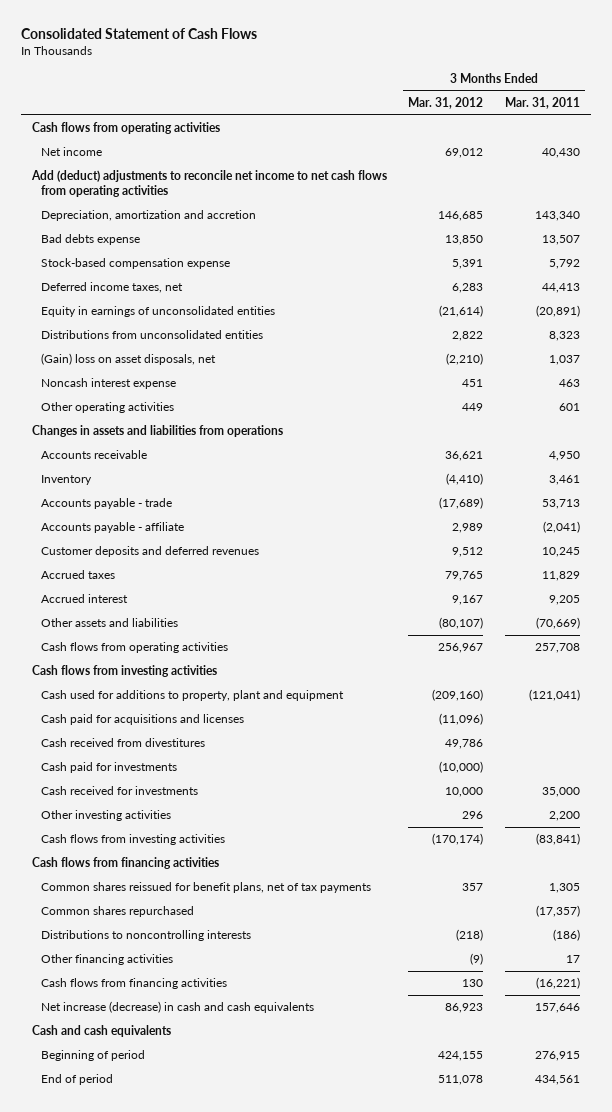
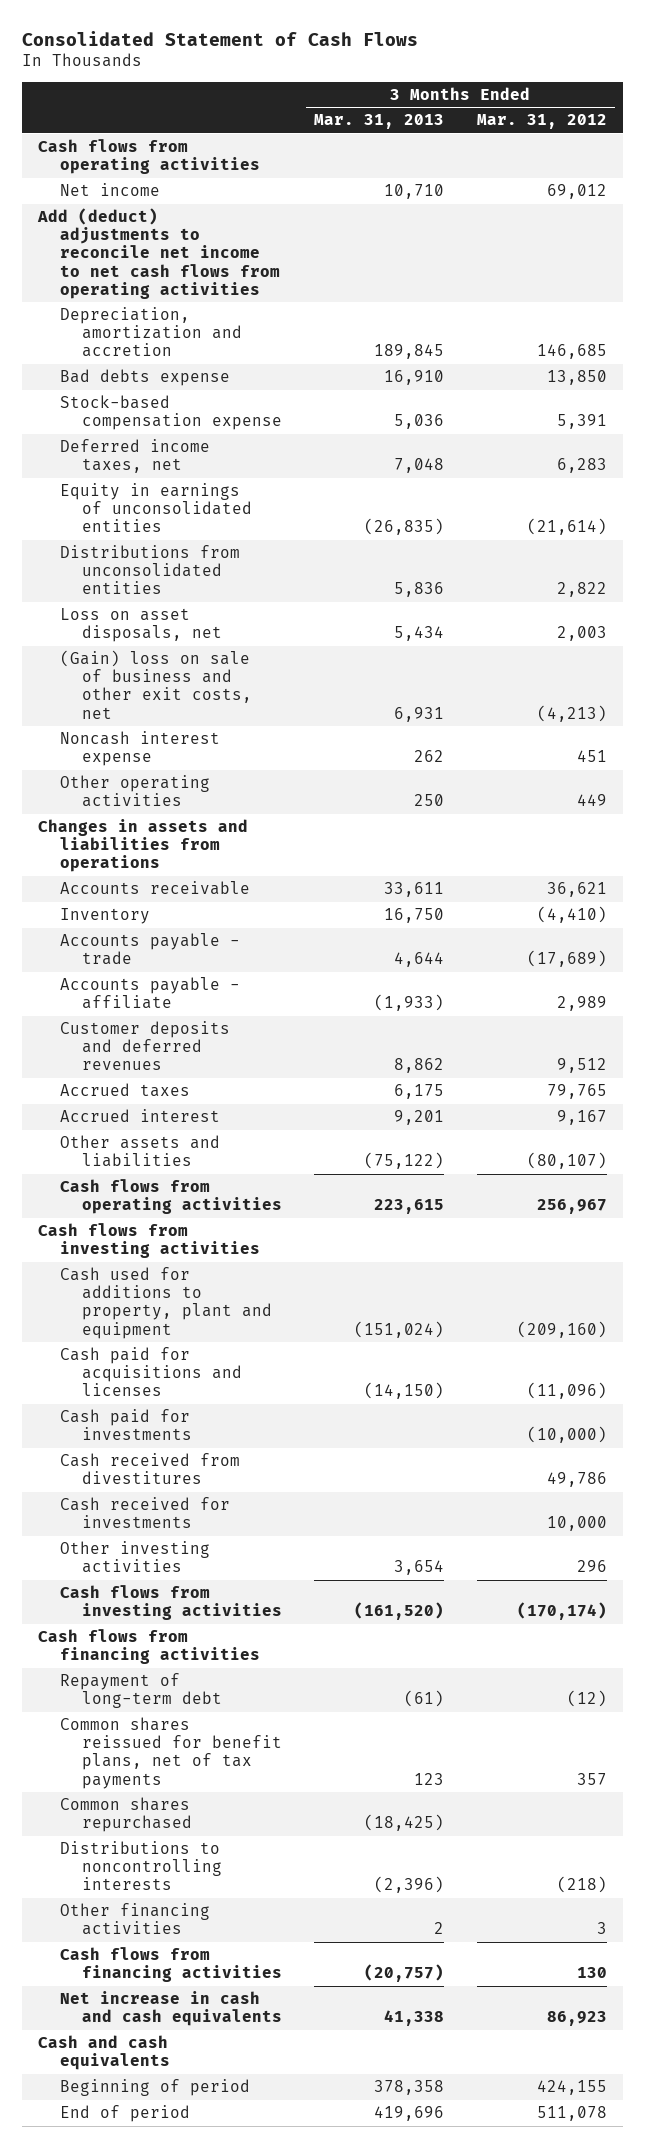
- | 3 Months Ended Mar. 31, 2012 | 3 Months Ended Mar. 31, 2011
+ | 3 Months Ended Mar. 31, 2013 | 3 Months Ended Mar. 31, 2012
- (Gain) loss on asset disposals, net | (2,210) | 1,037
+ Loss on asset disposals, net | 5,434 | 2,003
+ (Gain) loss on sale of business and other exit costs, net | 6,931 | (4,213)
moved down: Cash received from divestitures | | 49,786
+ Repayment of long-term debt | (61) | (12)
- Other financing activities | (9) | 17
+ Other financing activities | 2 | 3
- Net increase (decrease) in cash and cash equivalents | 86,923 | 157,646
+ Net increase in cash and cash equivalents | 41,338 | 86,923

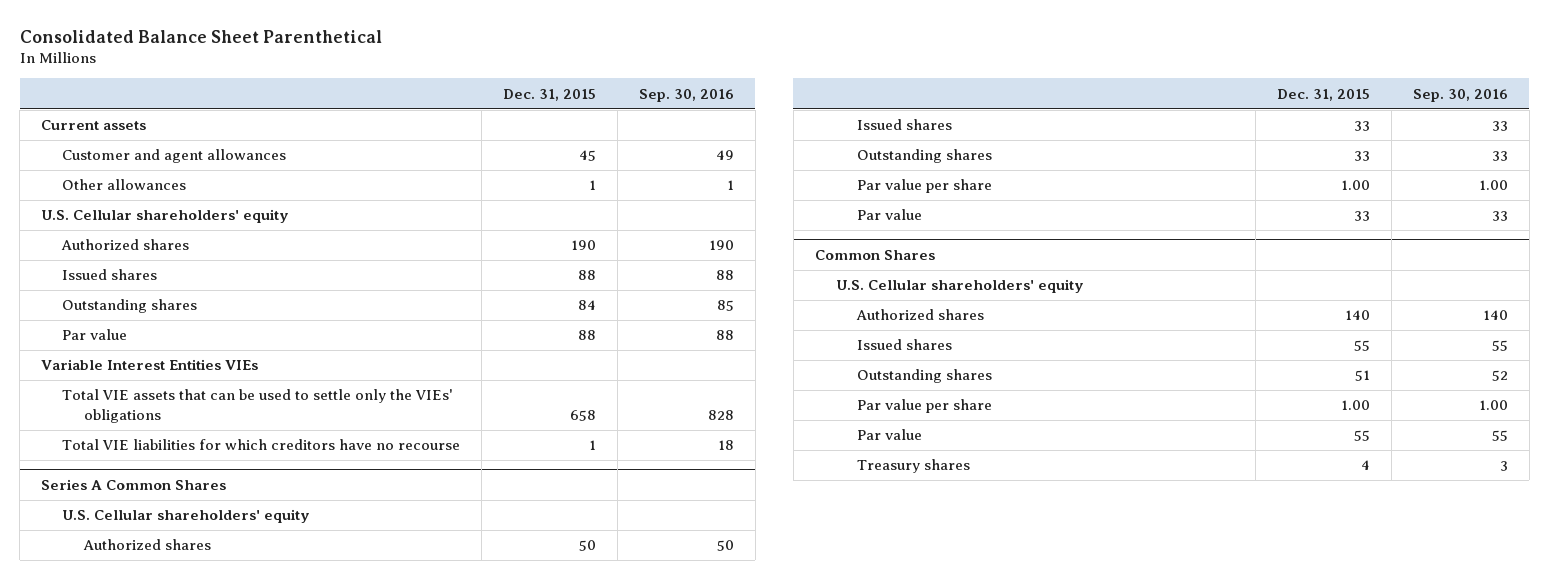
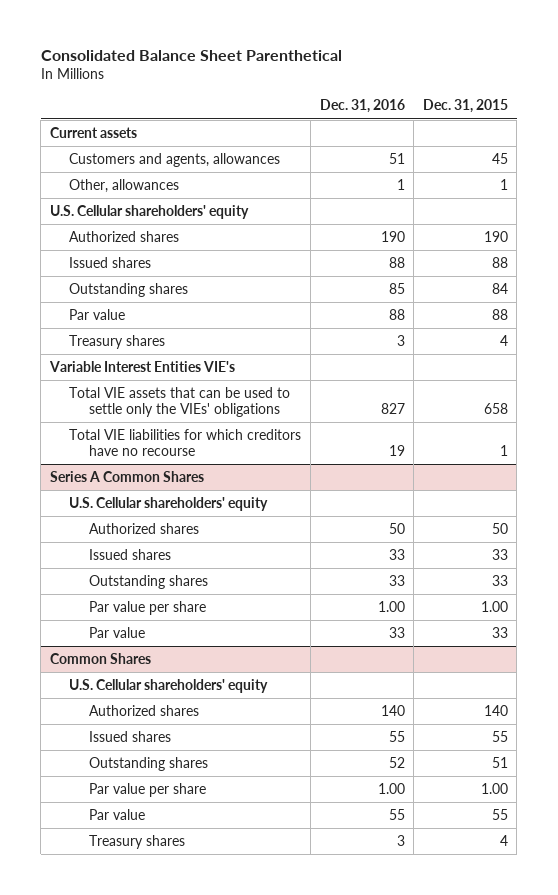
- | Dec. 31, 2015 | Sep. 30, 2016
+ | Dec. 31, 2016 | Dec. 31, 2015
- Customer and agent allowances | 45 | 49
- Other allowances | 1 | 1
+ Customers and agents, allowances | 51 | 45
+ Other, allowances | 1 | 1
- Variable Interest Entities VIEs
+ Treasury shares | 3 | 4
+ Variable Interest Entities VIE's

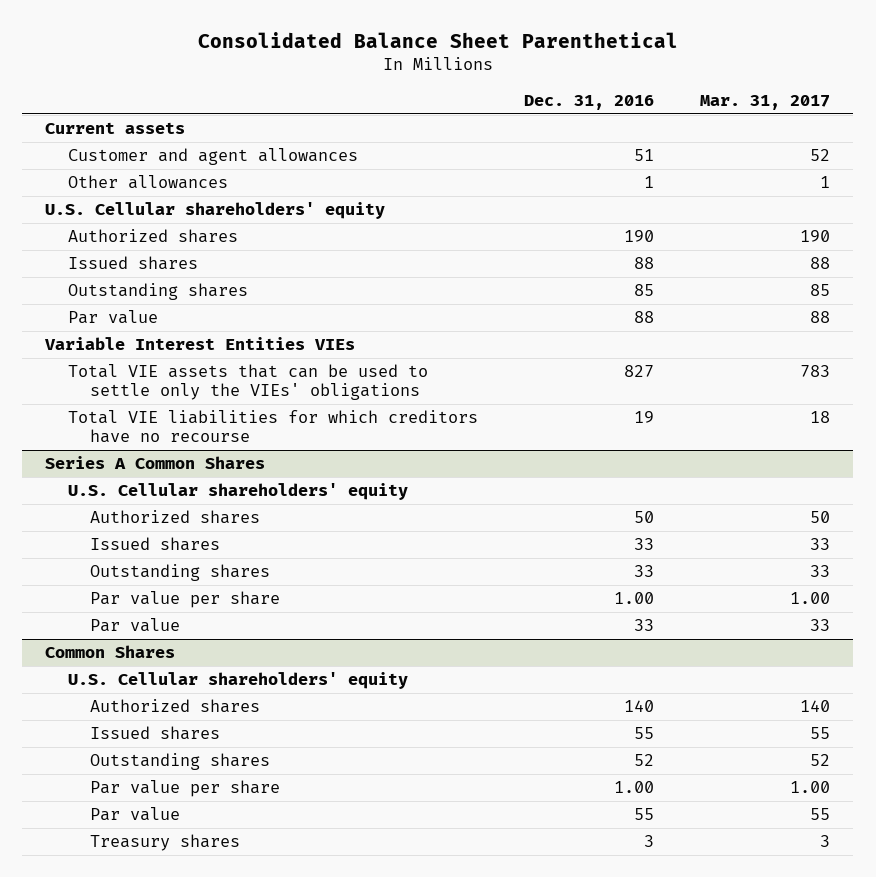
- | Dec. 31, 2016 | Dec. 31, 2015
+ | Dec. 31, 2016 | Mar. 31, 2017
- Customers and agents, allowances | 51 | 45
- Other, allowances | 1 | 1
+ Customer and agent allowances | 51 | 52
+ Other allowances | 1 | 1
- Treasury shares | 3 | 4
- Variable Interest Entities VIE's
+ Variable Interest Entities VIEs

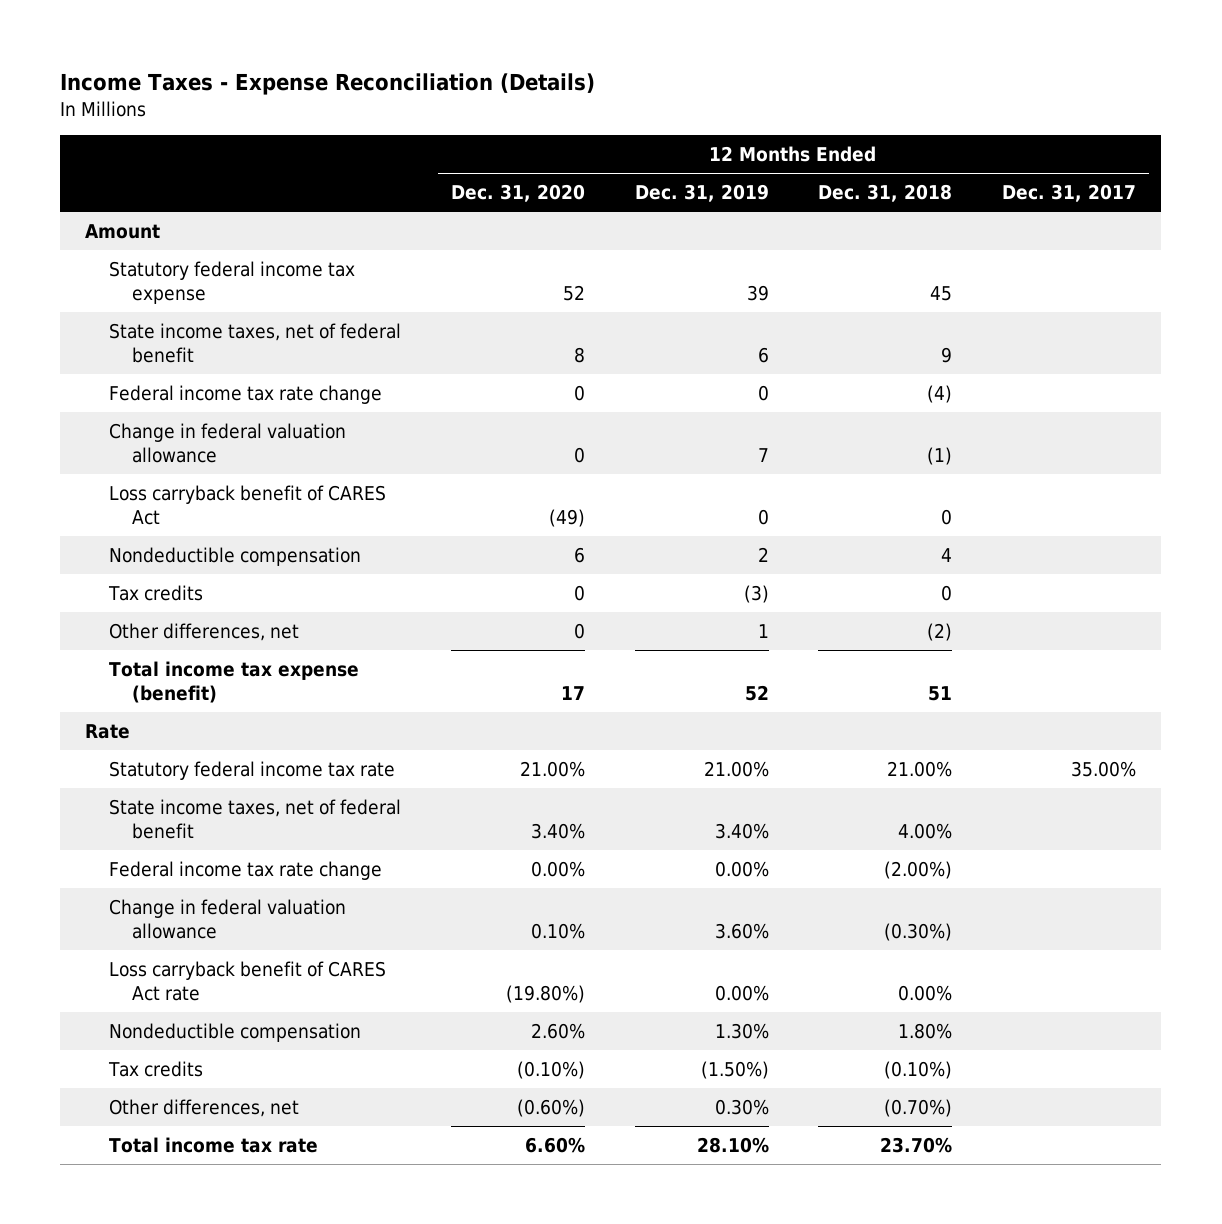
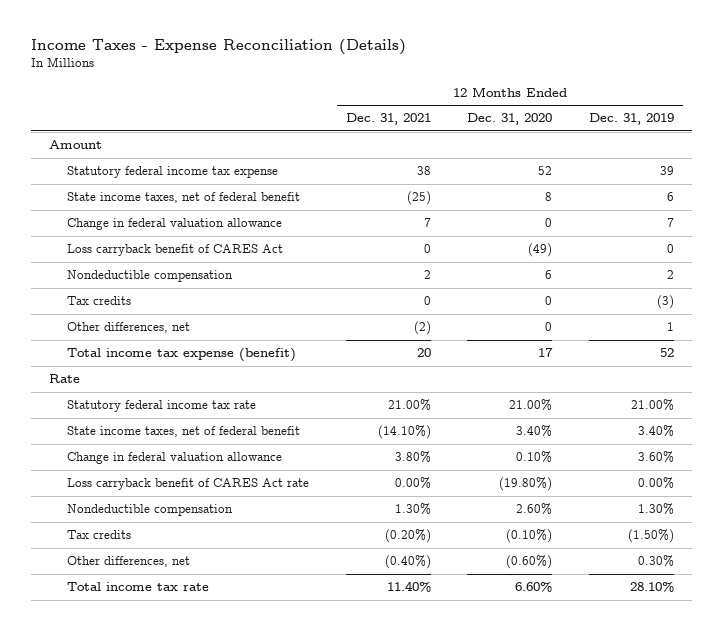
- | 12 Months Ended Dec. 31, 2020 | 12 Months Ended Dec. 31, 2019 | 12 Months Ended Dec. 31, 2018 | 12 Months Ended Dec. 31, 2017
+ | 12 Months Ended Dec. 31, 2021 | 12 Months Ended Dec. 31, 2020 | 12 Months Ended Dec. 31, 2019
- Federal income tax rate change | 0 | 0 | (4) |
- Federal income tax rate change | 0.00% | 0.00% | (2.00%) |

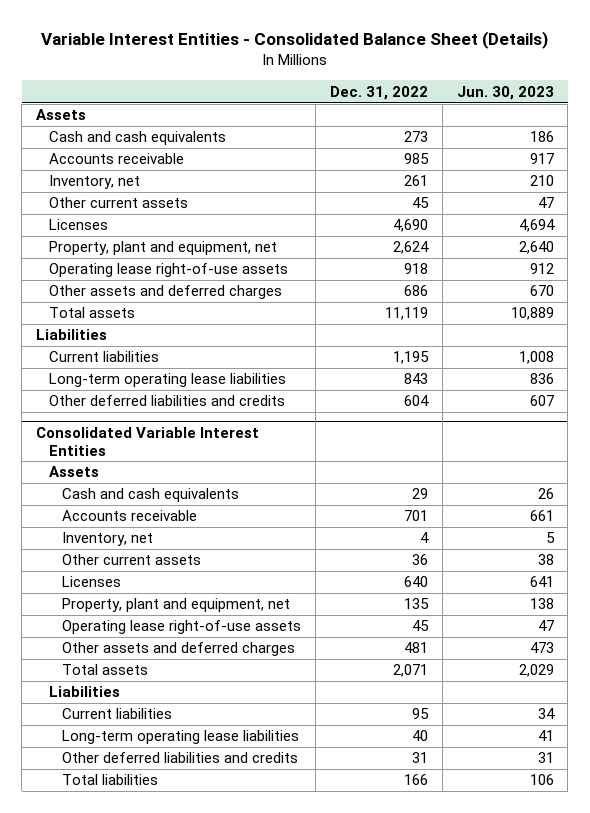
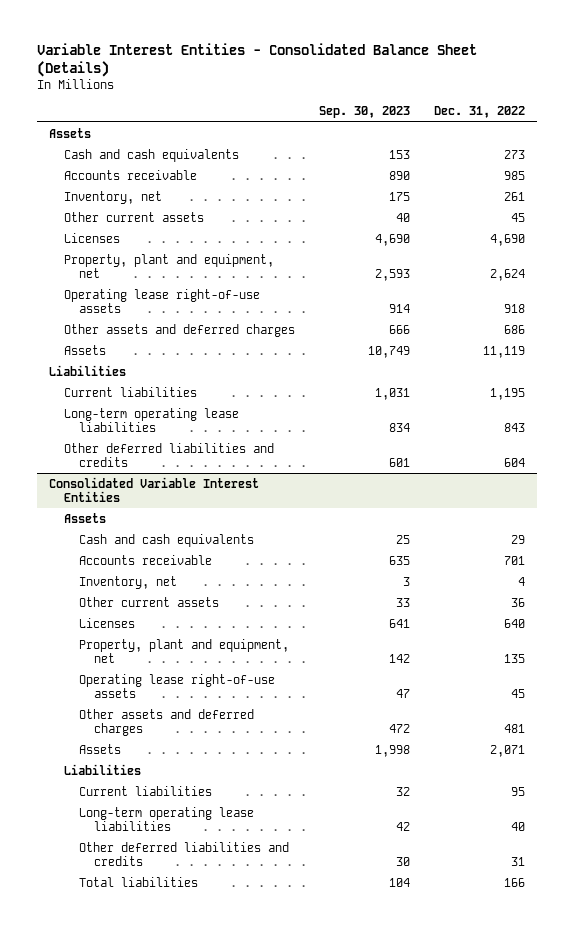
- | Dec. 31, 2022 | Jun. 30, 2023
+ | Sep. 30, 2023 | Dec. 31, 2022
- Total assets | 11,119 | 10,889
+ Assets | 10,749 | 11,119
@ Consolidated Variable Interest Entities
- Total assets | 2,071 | 2,029
+ Assets | 1,998 | 2,071

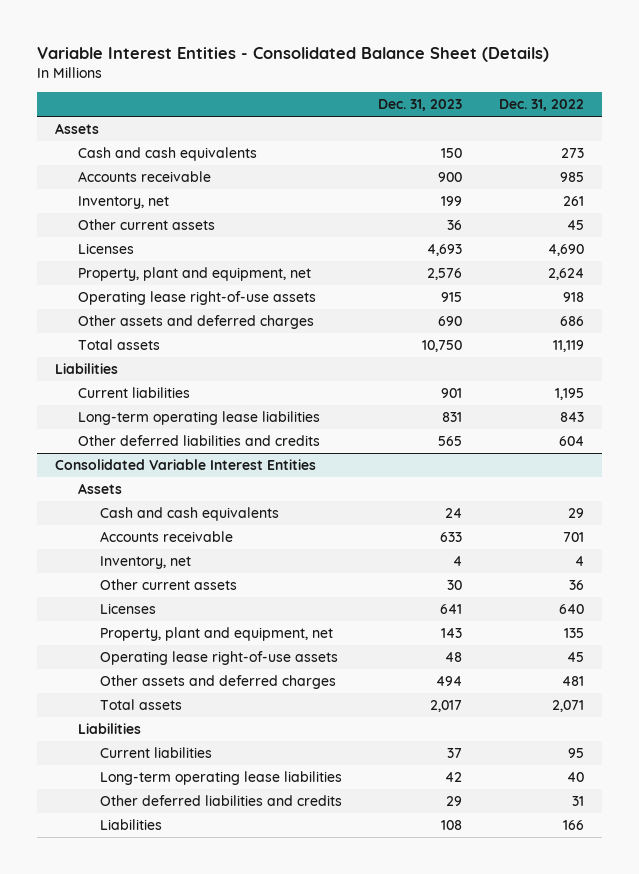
- | Sep. 30, 2023 | Dec. 31, 2022
+ | Dec. 31, 2023 | Dec. 31, 2022
- Assets | 10,749 | 11,119
+ Total assets | 10,750 | 11,119
@ Consolidated Variable Interest Entities
- Assets | 1,998 | 2,071
+ Total assets | 2,017 | 2,071
- Total liabilities | 104 | 166
+ Liabilities | 108 | 166

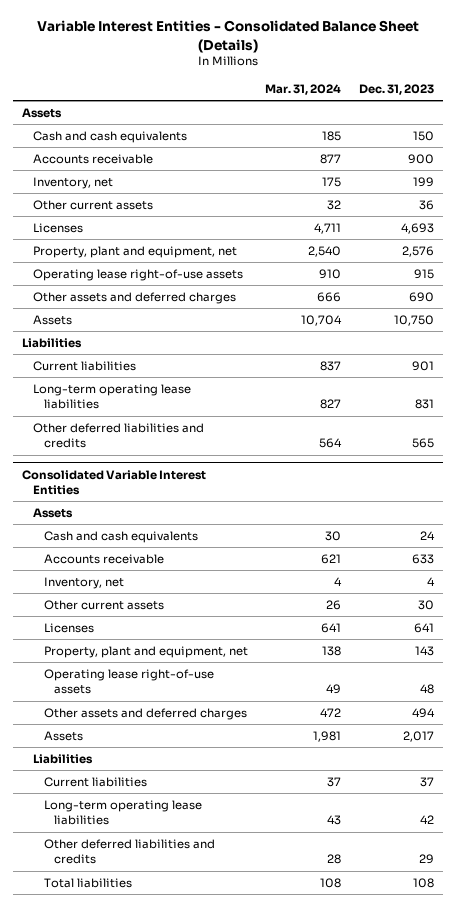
- | Dec. 31, 2023 | Dec. 31, 2022
+ | Mar. 31, 2024 | Dec. 31, 2023
- Total assets | 10,750 | 11,119
+ Assets | 10,704 | 10,750
@ Consolidated Variable Interest Entities
- Total assets | 2,017 | 2,071
+ Assets | 1,981 | 2,017
- Liabilities | 108 | 166
+ Total liabilities | 108 | 108

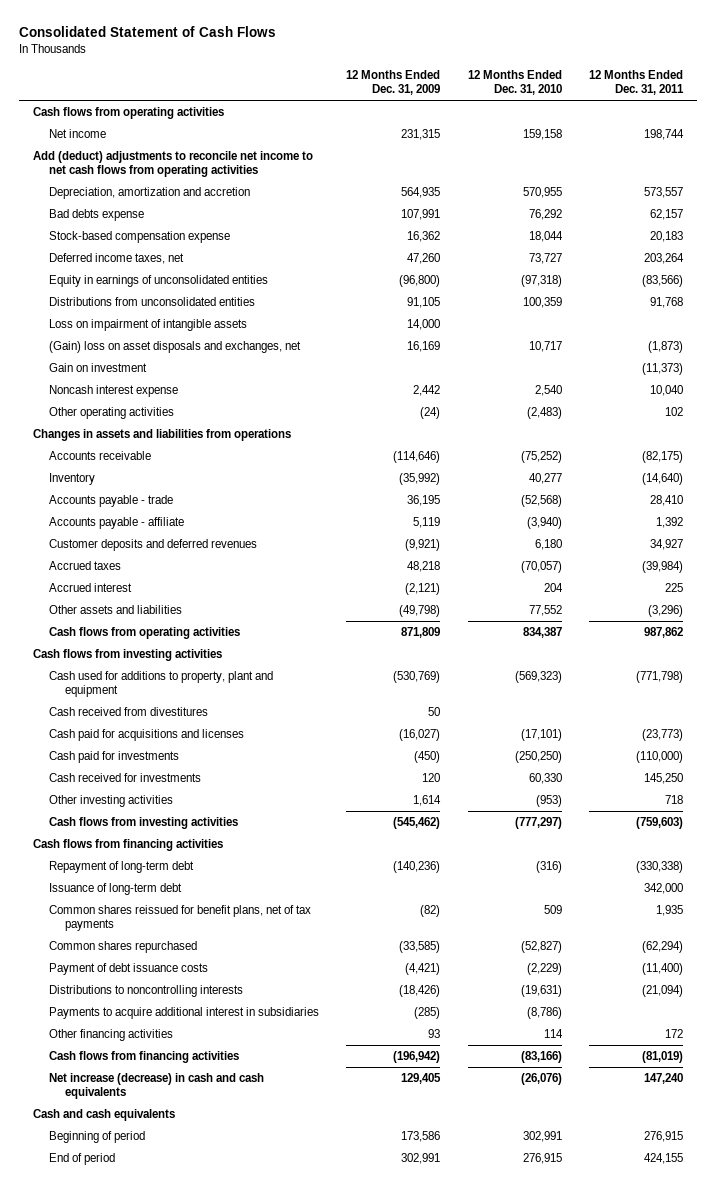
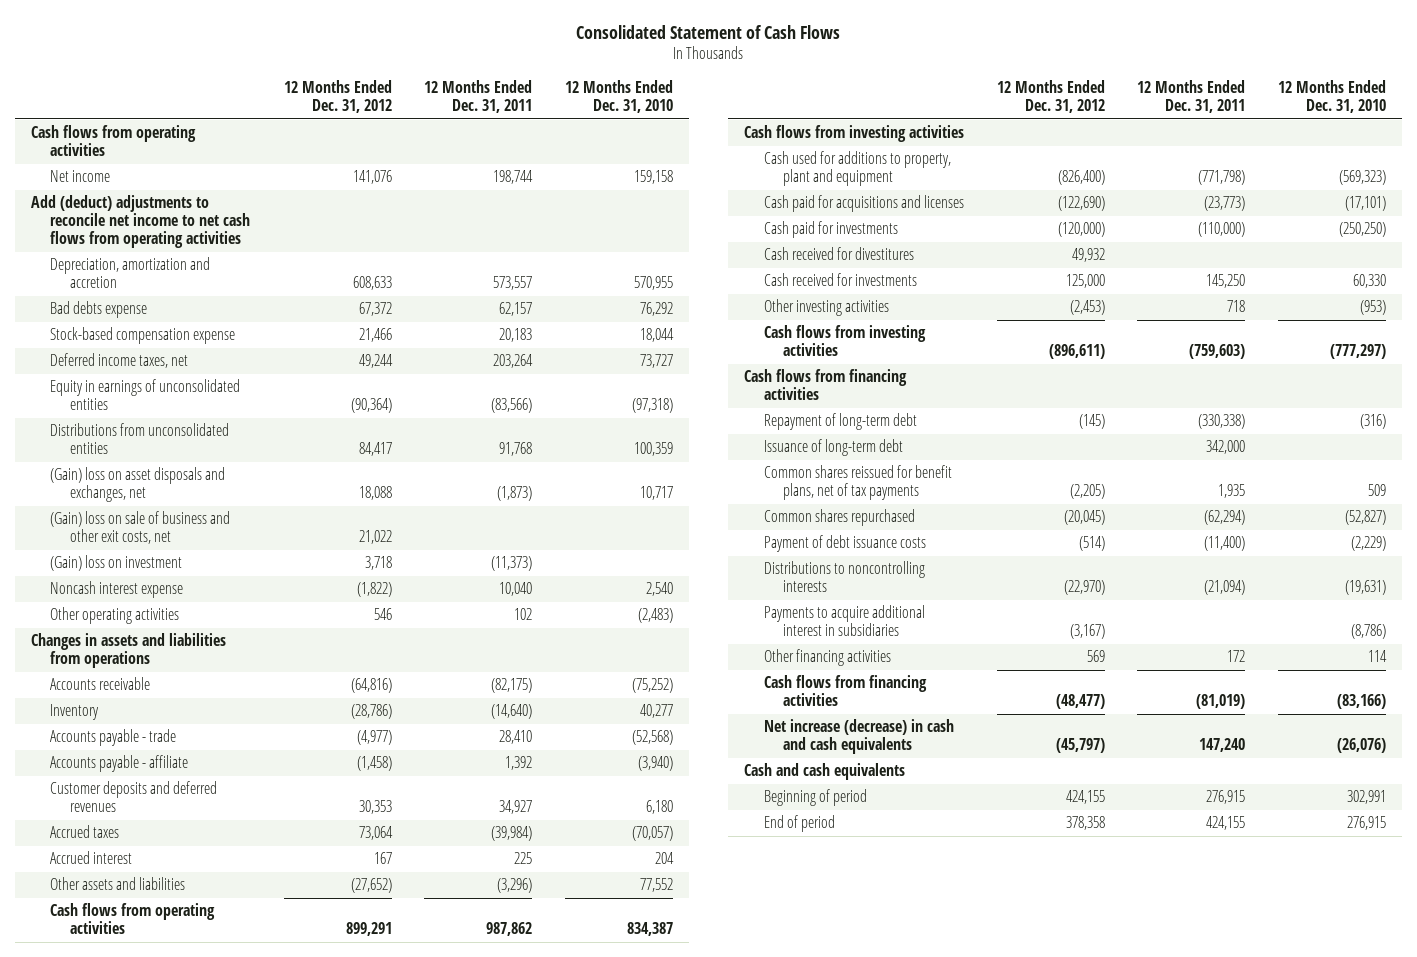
- | 12 Months Ended Dec. 31, 2009 | 12 Months Ended Dec. 31, 2010 | 12 Months Ended Dec. 31, 2011
+ | 12 Months Ended Dec. 31, 2012 | 12 Months Ended Dec. 31, 2011 | 12 Months Ended Dec. 31, 2010
- Loss on impairment of intangible assets | 14,000 | |
- Gain on investment | | | (11,373)
+ (Gain) loss on sale of business and other exit costs, net | 21,022 | |
+ (Gain) loss on investment | 3,718 | (11,373) |
- Cash received from divestitures | 50 | |
+ Cash received for divestitures | 49,932 | |

